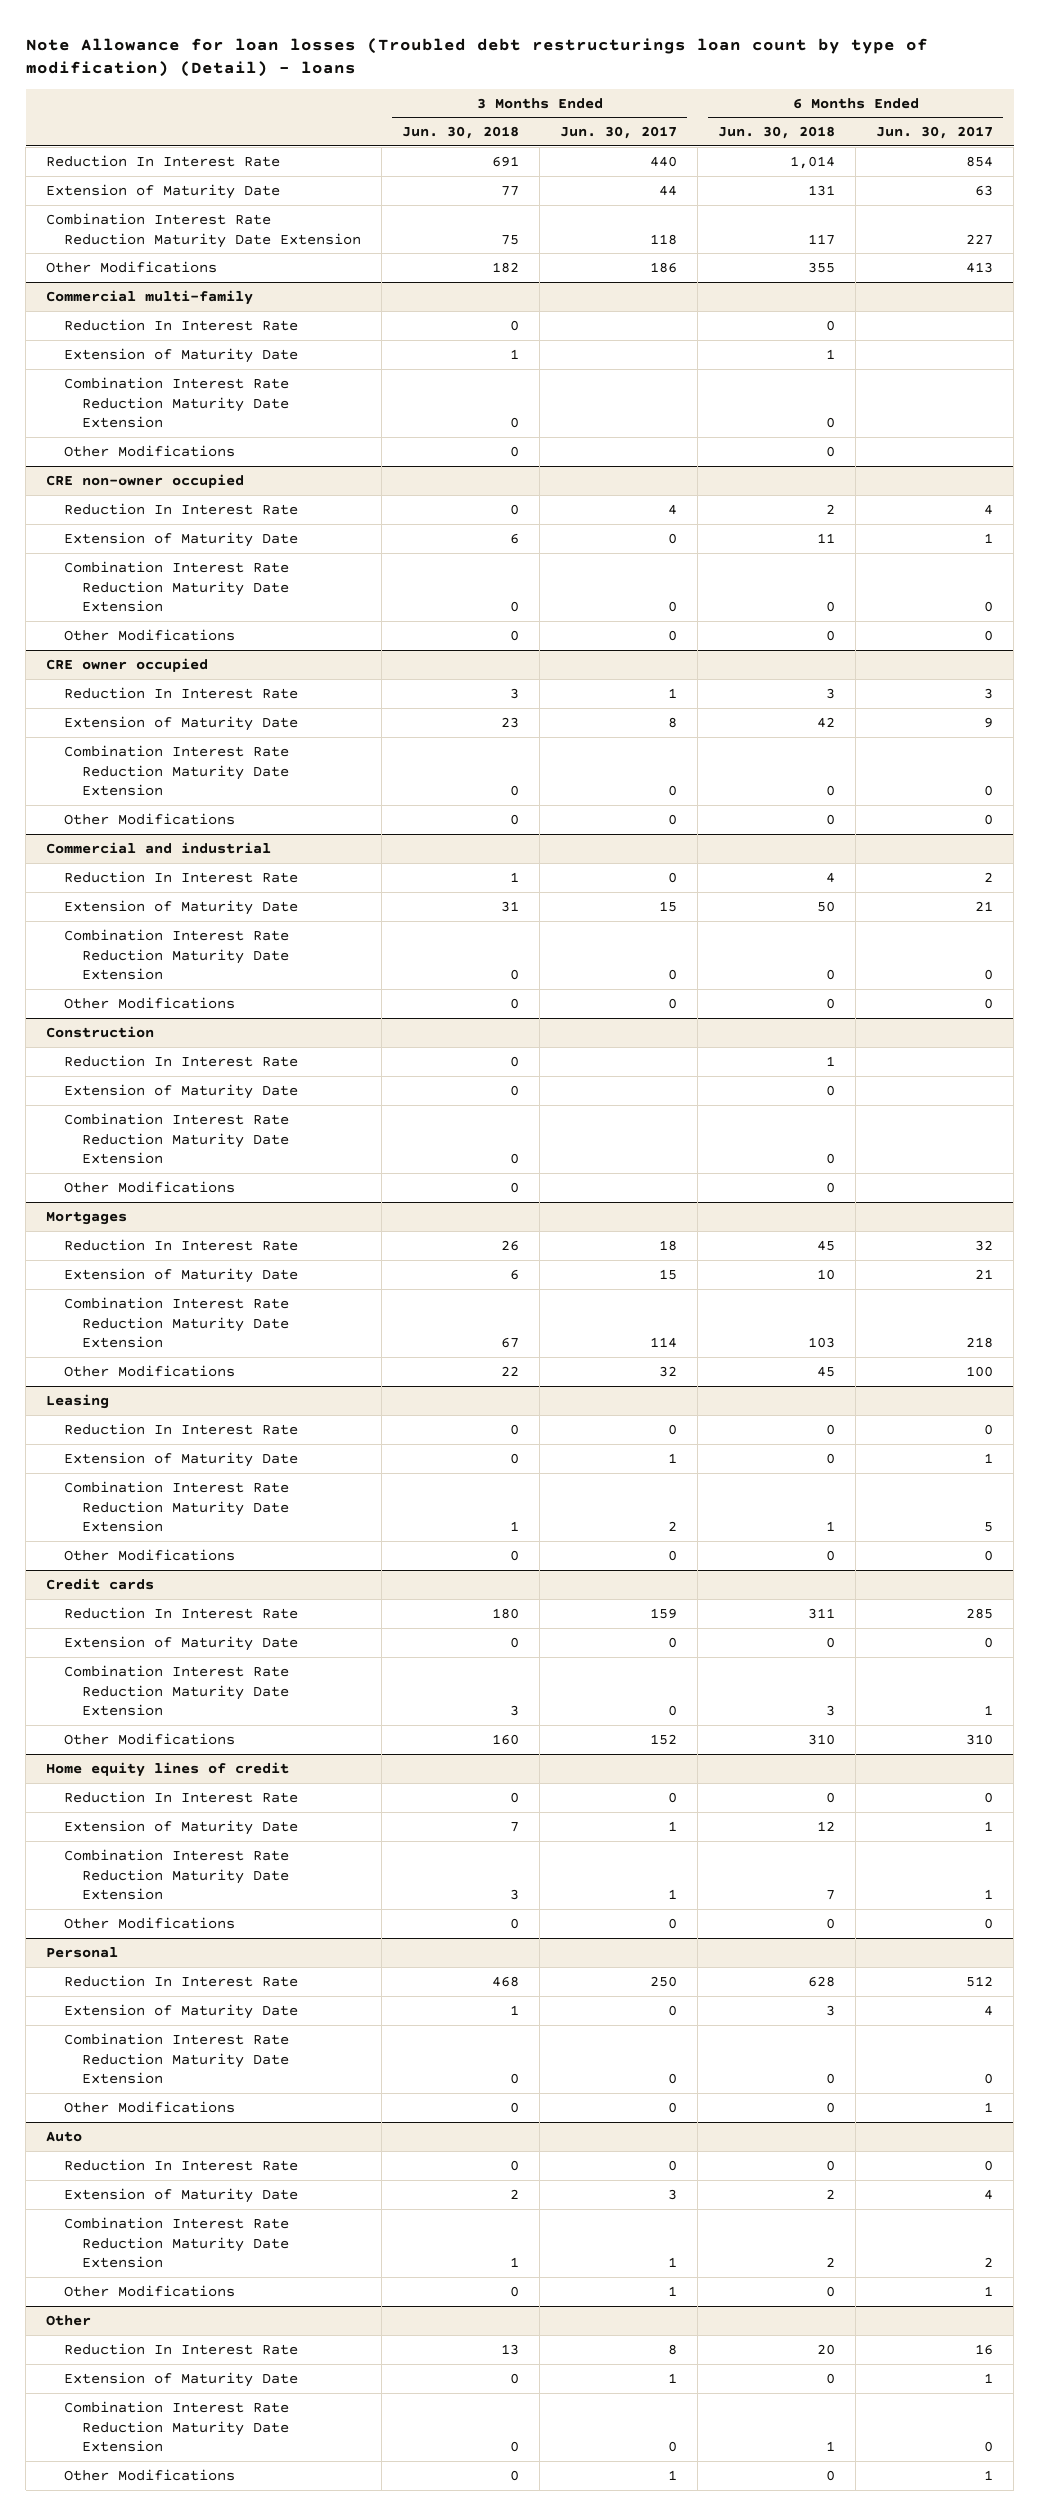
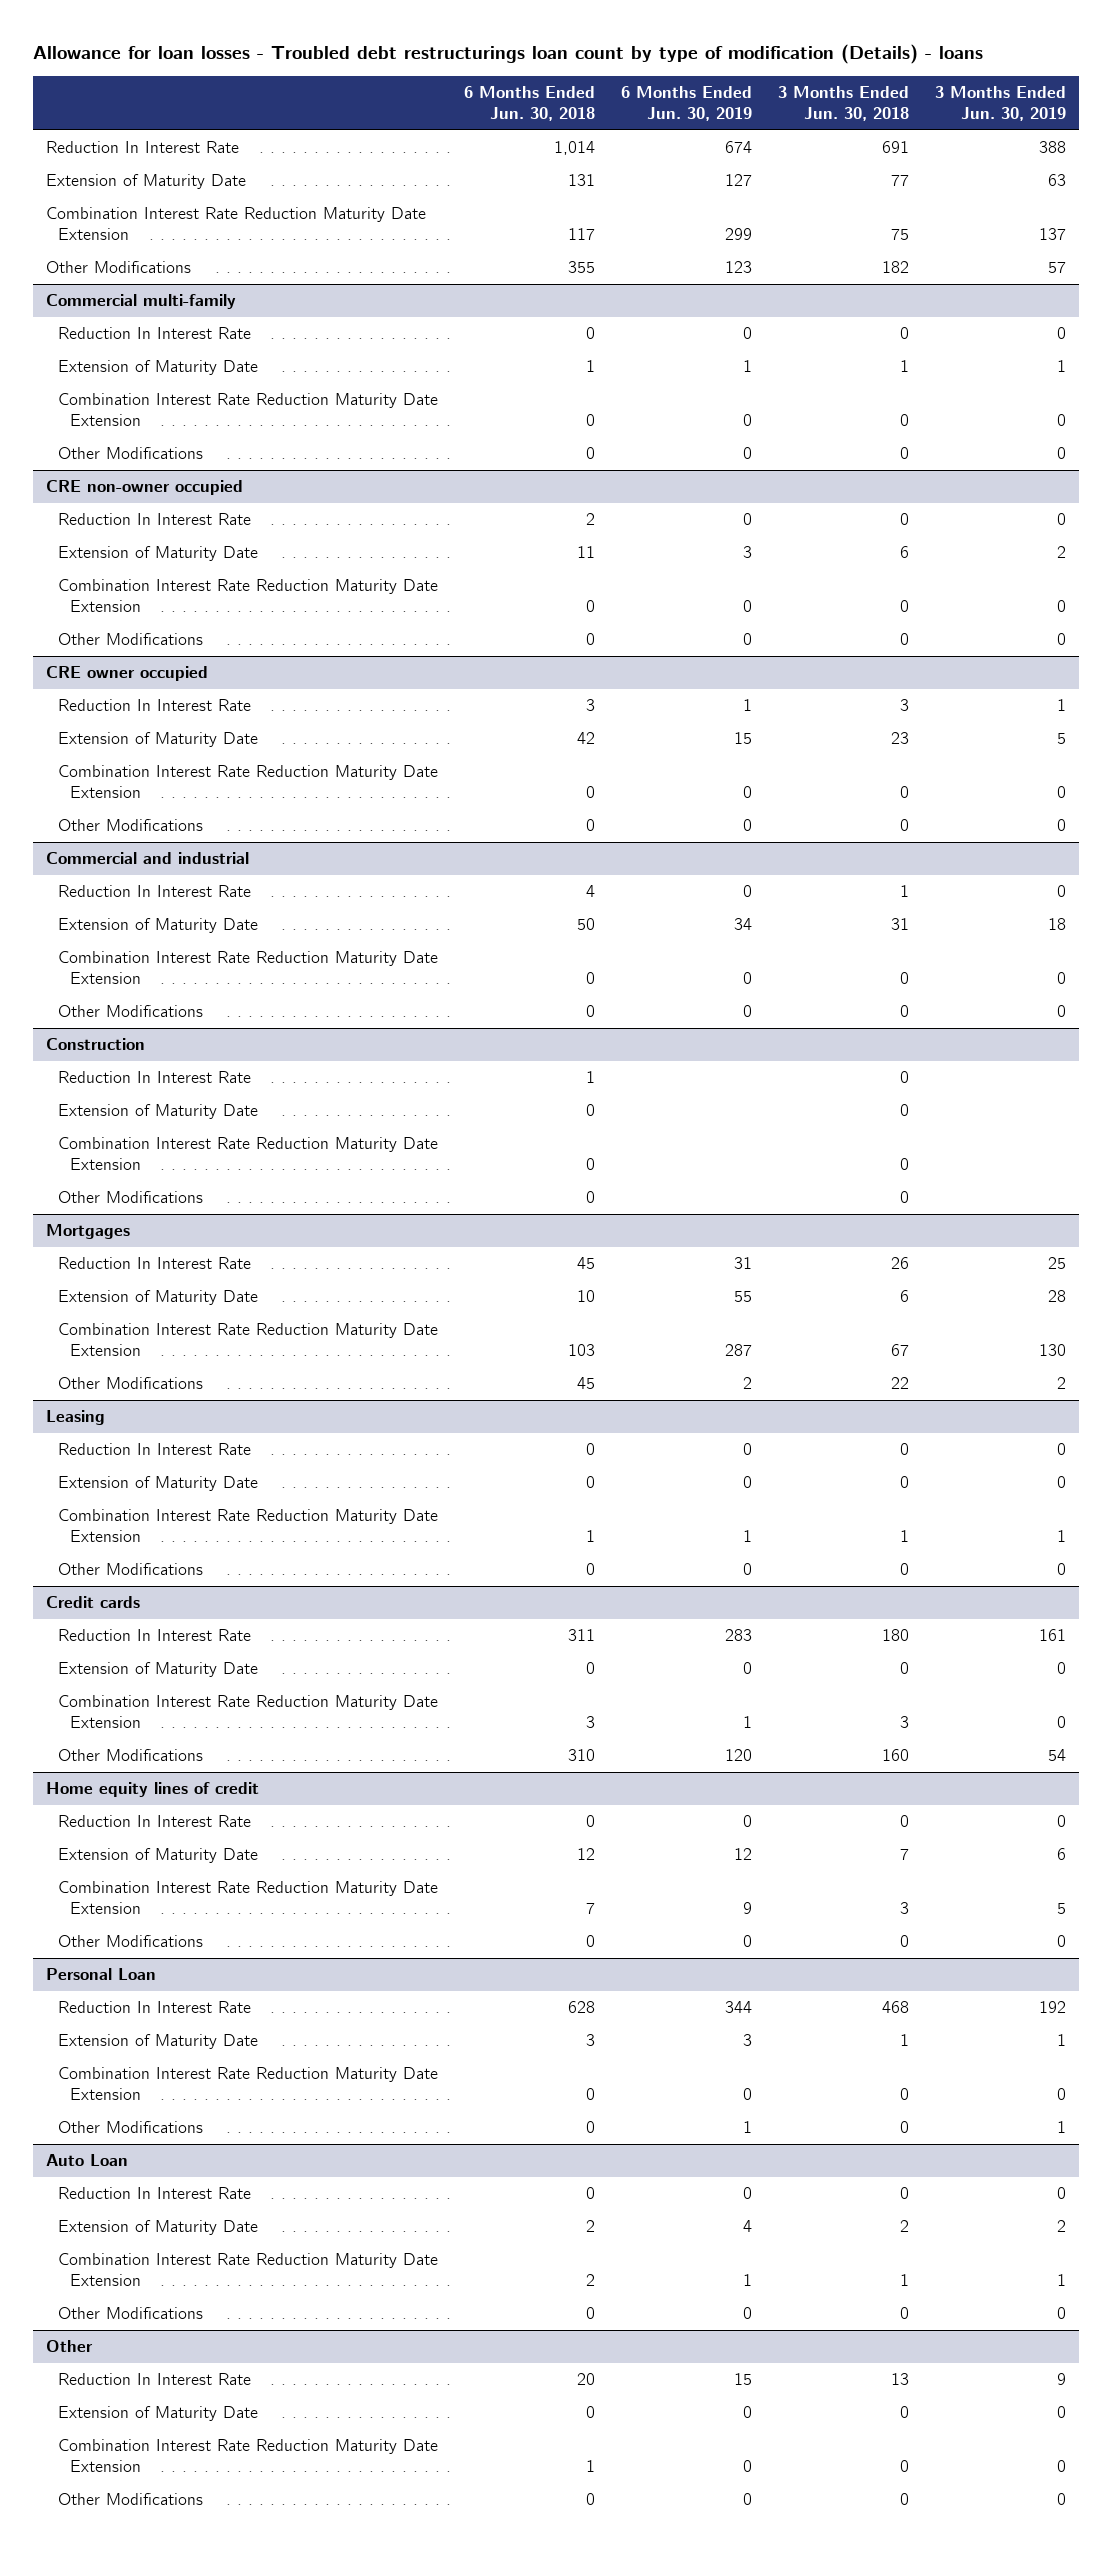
- Note Allowance for loan losses (Troubled debt restructurings loan count by type of modification) (Detail) - loans
+ Allowance for loan losses - Troubled debt restructurings loan count by type of modification (Details) - loans
- | 3 Months Ended Jun. 30, 2018 | 3 Months Ended Jun. 30, 2017 | 6 Months Ended Jun. 30, 2018 | 6 Months Ended Jun. 30, 2017
+ | 6 Months Ended Jun. 30, 2018 | 6 Months Ended Jun. 30, 2019 | 3 Months Ended Jun. 30, 2018 | 3 Months Ended Jun. 30, 2019
- Personal
+ Personal Loan
- Auto
+ Auto Loan

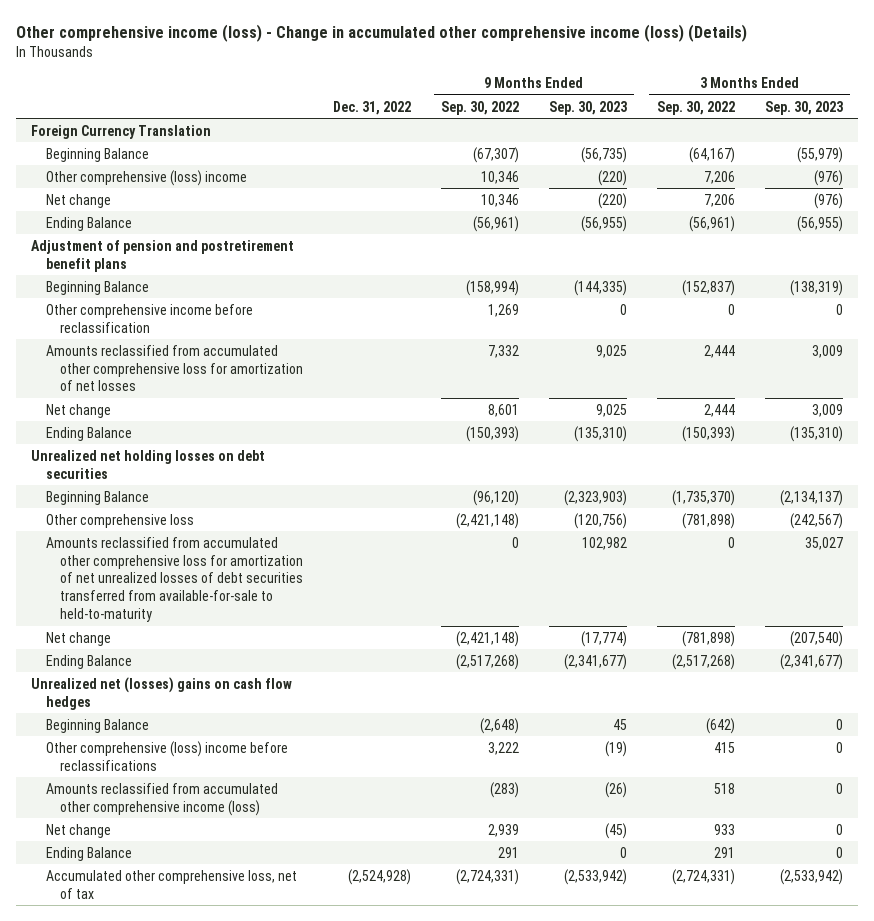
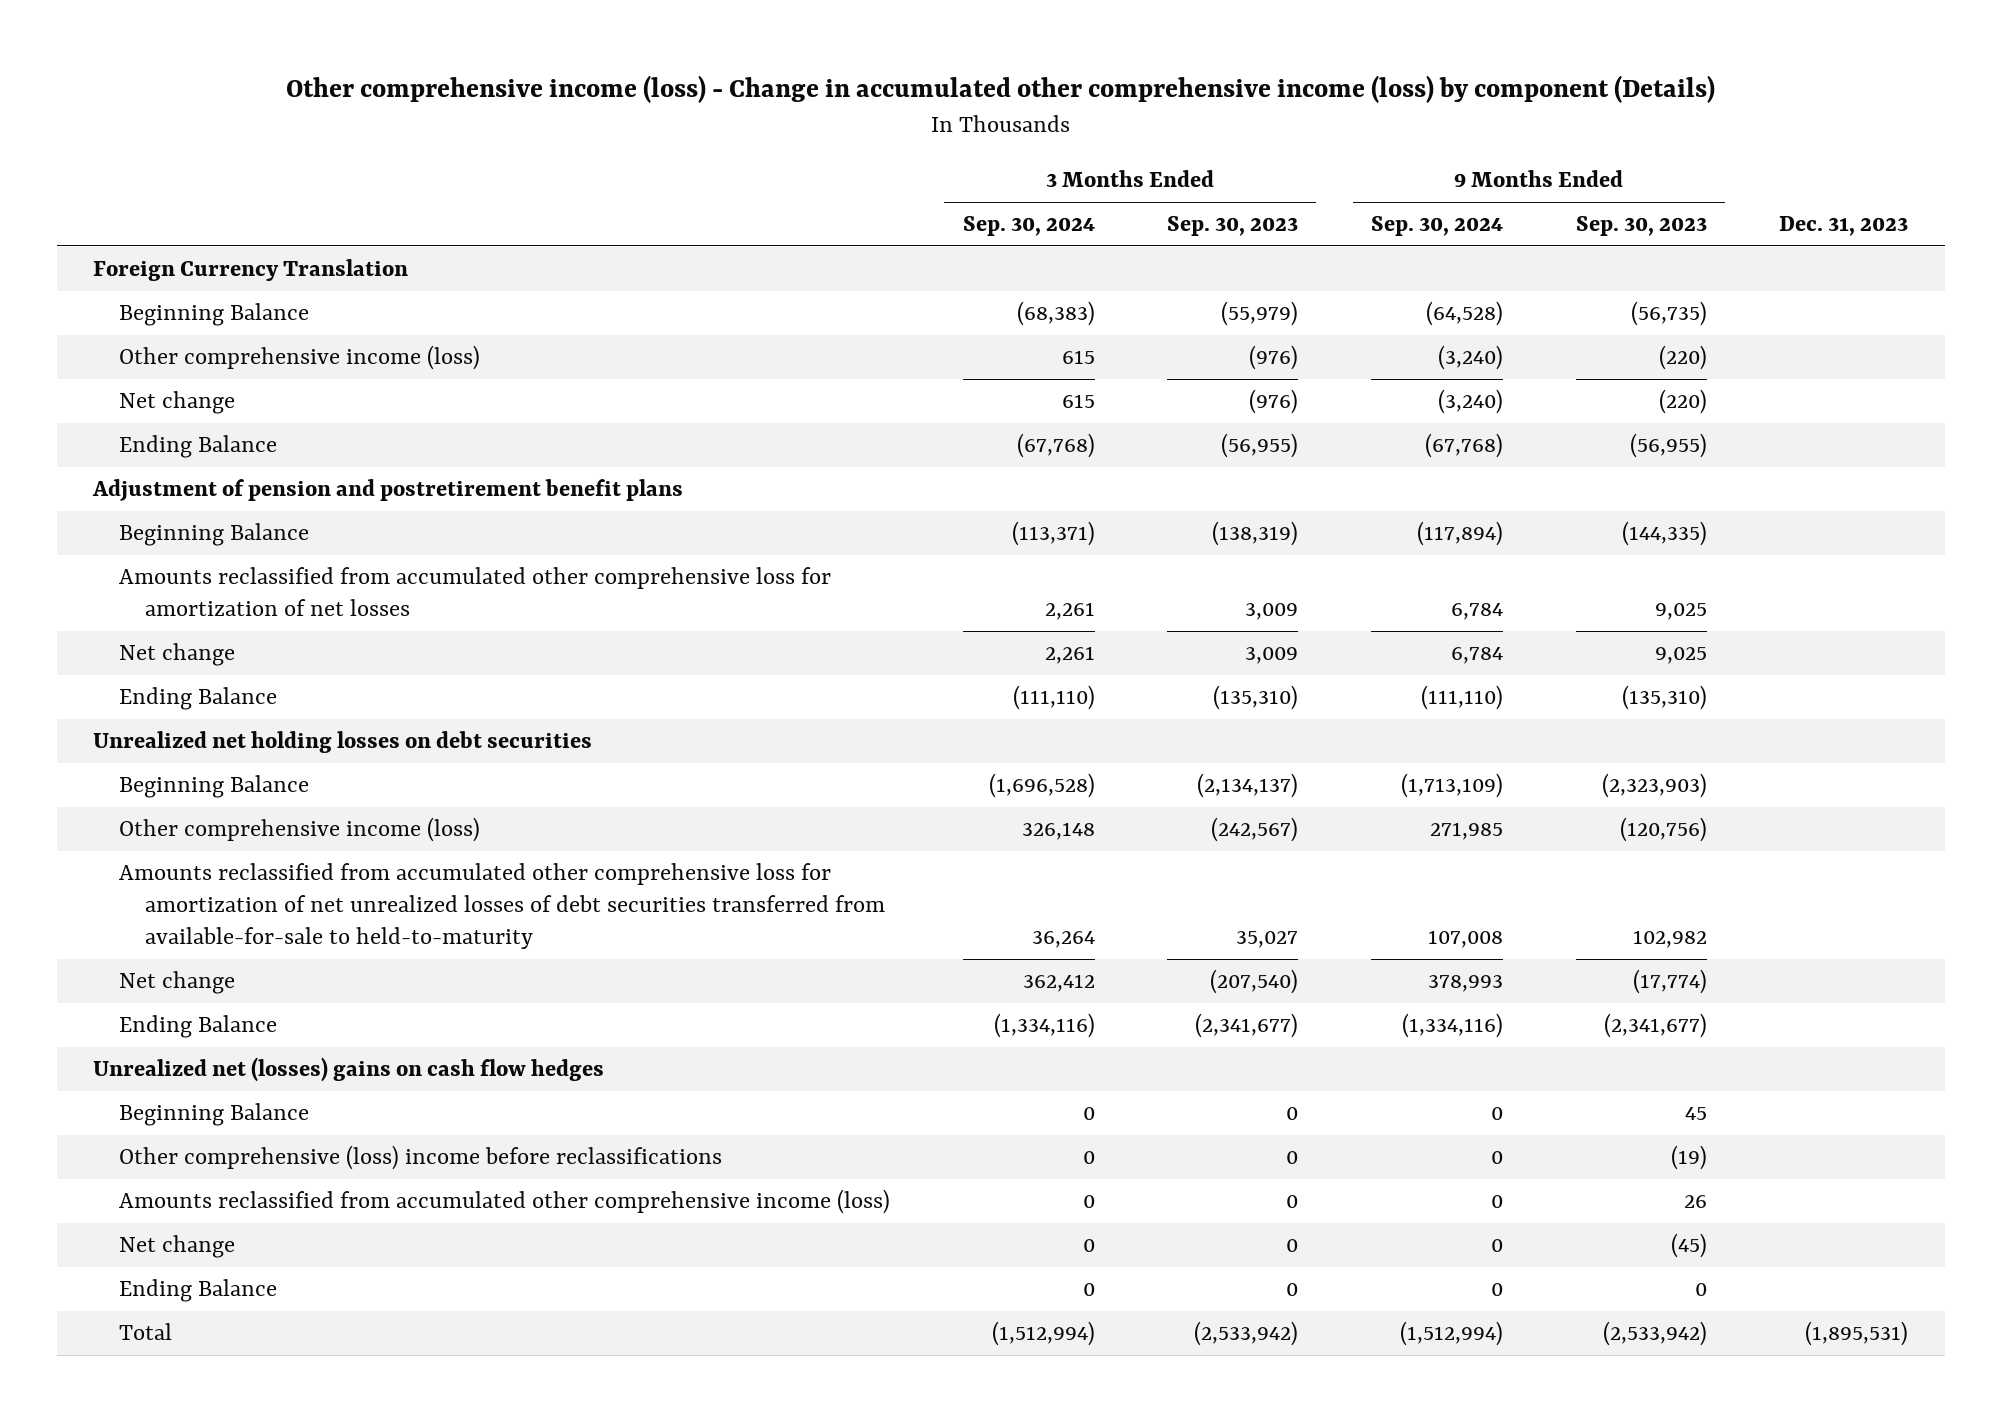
- Other comprehensive income (loss) - Change in accumulated other comprehensive income (loss) (Details)
+ Other comprehensive income (loss) - Change in accumulated other comprehensive income (loss) by component (Details)
- | Dec. 31, 2022 | 9 Months Ended Sep. 30, 2022 | 9 Months Ended Sep. 30, 2023 | 3 Months Ended Sep. 30, 2022 | 3 Months Ended Sep. 30, 2023
+ | 3 Months Ended Sep. 30, 2024 | 3 Months Ended Sep. 30, 2023 | 9 Months Ended Sep. 30, 2024 | 9 Months Ended Sep. 30, 2023 | Dec. 31, 2023
- Other comprehensive (loss) income | | 10,346 | (220) | 7,206 | (976)
+ Other comprehensive income (loss) | 615 | (976) | (3,240) | (220) |
- Other comprehensive income before reclassification | | 1,269 | 0 | 0 | 0
- Other comprehensive loss | | (2,421,148) | (120,756) | (781,898) | (242,567)
+ Other comprehensive income (loss) | 326,148 | (242,567) | 271,985 | (120,756) |
- Amounts reclassified from accumulated other comprehensive income (loss) | | (283) | (26) | 518 | 0
+ Amounts reclassified from accumulated other comprehensive income (loss) | 0 | 0 | 0 | 26 |
- Accumulated other comprehensive loss, net of tax | (2,524,928) | (2,724,331) | (2,533,942) | (2,724,331) | (2,533,942)
+ Total | (1,512,994) | (2,533,942) | (1,512,994) | (2,533,942) | (1,895,531)

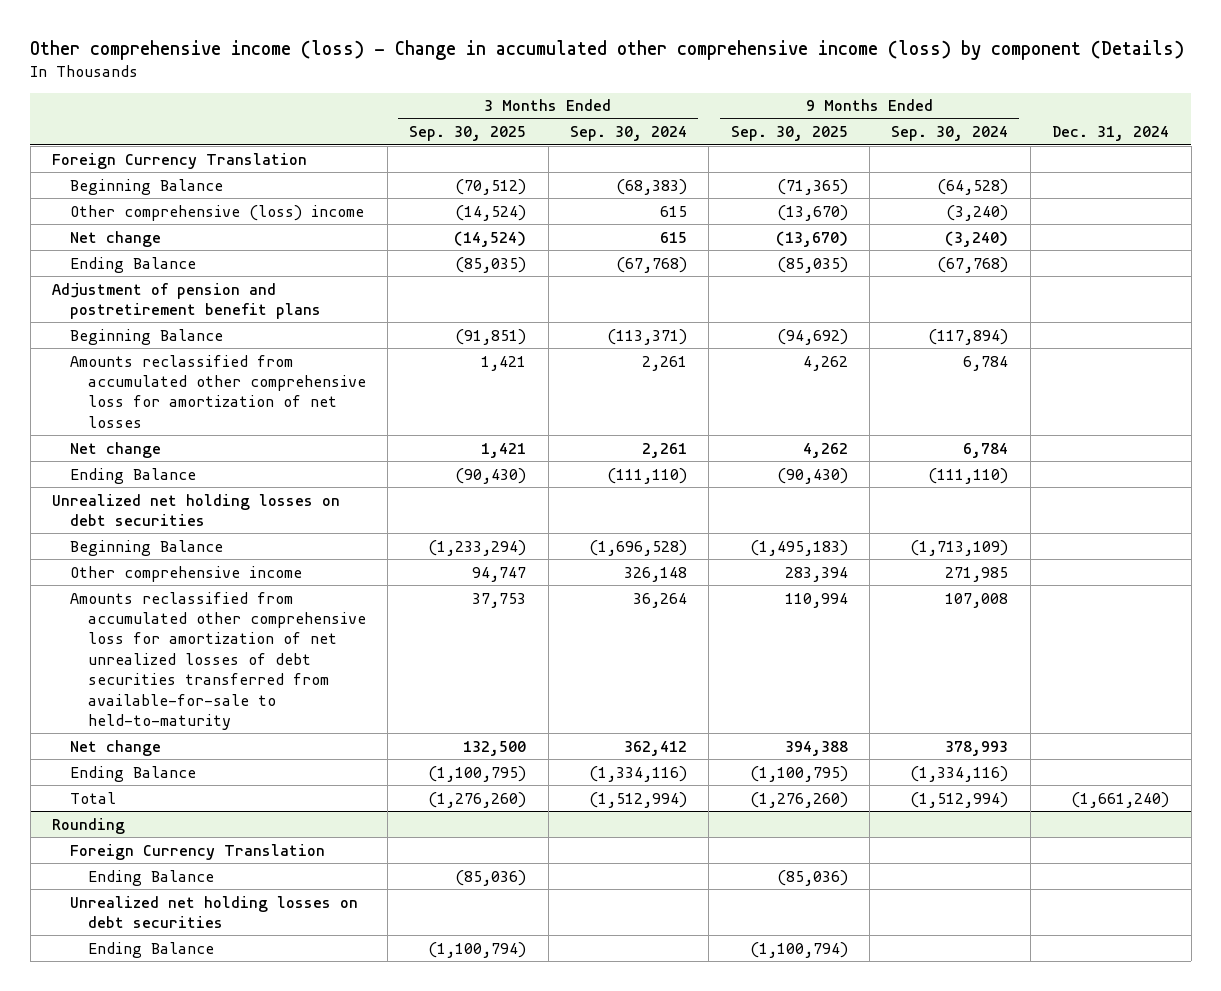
- | 3 Months Ended Sep. 30, 2024 | 3 Months Ended Sep. 30, 2023 | 9 Months Ended Sep. 30, 2024 | 9 Months Ended Sep. 30, 2023 | Dec. 31, 2023
+ | 3 Months Ended Sep. 30, 2025 | 3 Months Ended Sep. 30, 2024 | 9 Months Ended Sep. 30, 2025 | 9 Months Ended Sep. 30, 2024 | Dec. 31, 2024
- Other comprehensive income (loss) | 615 | (976) | (3,240) | (220) |
+ Other comprehensive (loss) income | (14,524) | 615 | (13,670) | (3,240) |
- Other comprehensive income (loss) | 326,148 | (242,567) | 271,985 | (120,756) |
+ Other comprehensive income | 94,747 | 326,148 | 283,394 | 271,985 |
- Unrealized net (losses) gains on cash flow hedges
- Beginning Balance | 0 | 0 | 0 | 45 |
- Other comprehensive (loss) income before reclassifications | 0 | 0 | 0 | (19) |
- Amounts reclassified from accumulated other comprehensive income (loss) | 0 | 0 | 0 | 26 |
- Net change | 0 | 0 | 0 | (45) |
- Ending Balance | 0 | 0 | 0 | 0 |
+ Rounding
+ Foreign Currency Translation
+ Ending Balance | (85,036) | | (85,036) | |
+ Unrealized net holding losses on debt securities
+ Ending Balance | (1,100,794) | | (1,100,794) | |

